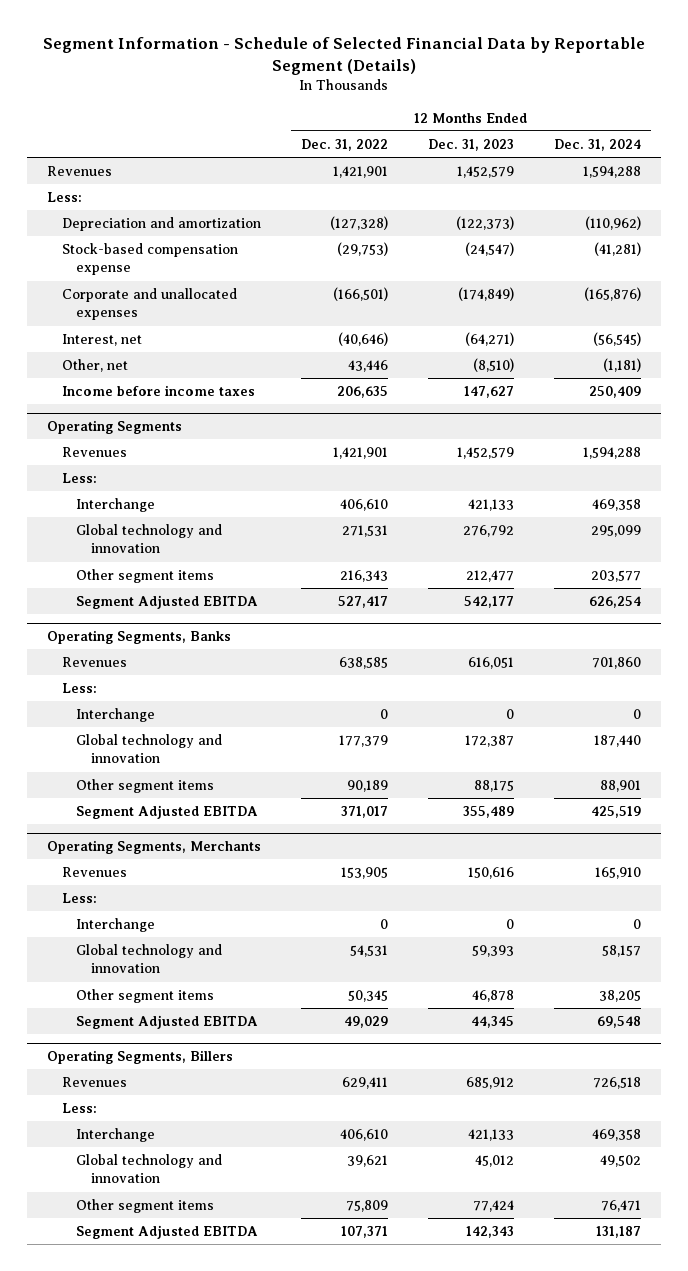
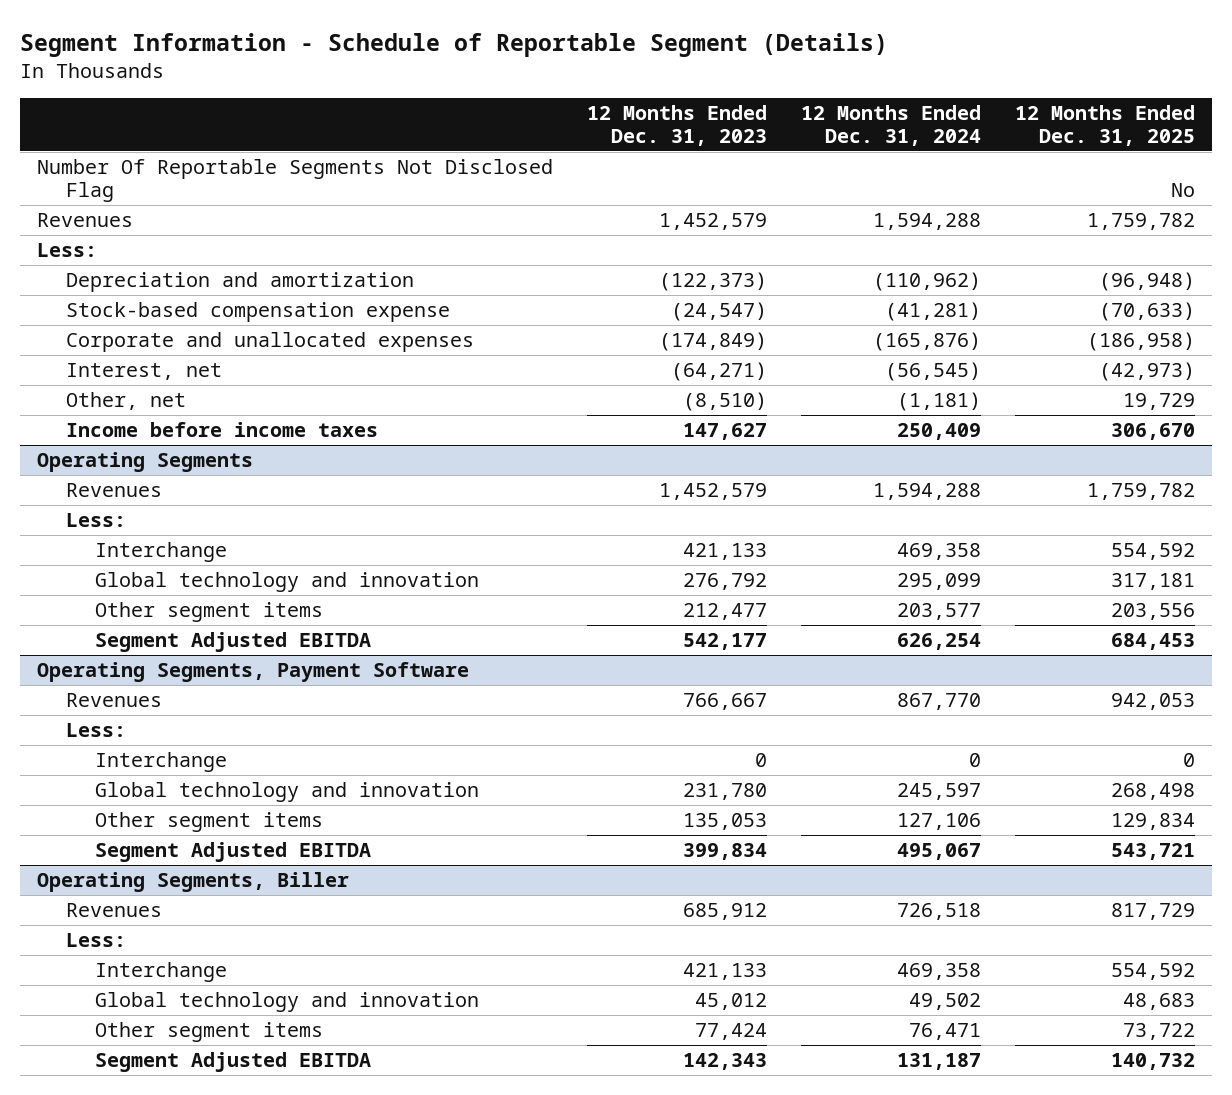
- Segment Information - Schedule of Selected Financial Data by Reportable Segment (Details)
+ Segment Information - Schedule of Reportable Segment (Details)
- | 12 Months Ended Dec. 31, 2022 | 12 Months Ended Dec. 31, 2023 | 12 Months Ended Dec. 31, 2024
+ | 12 Months Ended Dec. 31, 2023 | 12 Months Ended Dec. 31, 2024 | 12 Months Ended Dec. 31, 2025
+ Number Of Reportable Segments Not Disclosed Flag | | | No
- Operating Segments, Banks
- Revenues | 638,585 | 616,051 | 701,860
- Less:
- Interchange | 0 | 0 | 0
- Global technology and innovation | 177,379 | 172,387 | 187,440
- Other segment items | 90,189 | 88,175 | 88,901
- Segment Adjusted EBITDA | 371,017 | 355,489 | 425,519
- Operating Segments, Merchants
- Revenues | 153,905 | 150,616 | 165,910
+ Operating Segments, Payment Software
+ Revenues | 766,667 | 867,770 | 942,053
- Global technology and innovation | 54,531 | 59,393 | 58,157
- Other segment items | 50,345 | 46,878 | 38,205
- Segment Adjusted EBITDA | 49,029 | 44,345 | 69,548
- Operating Segments, Billers
+ Global technology and innovation | 231,780 | 245,597 | 268,498
+ Other segment items | 135,053 | 127,106 | 129,834
+ Segment Adjusted EBITDA | 399,834 | 495,067 | 543,721
+ Operating Segments, Biller

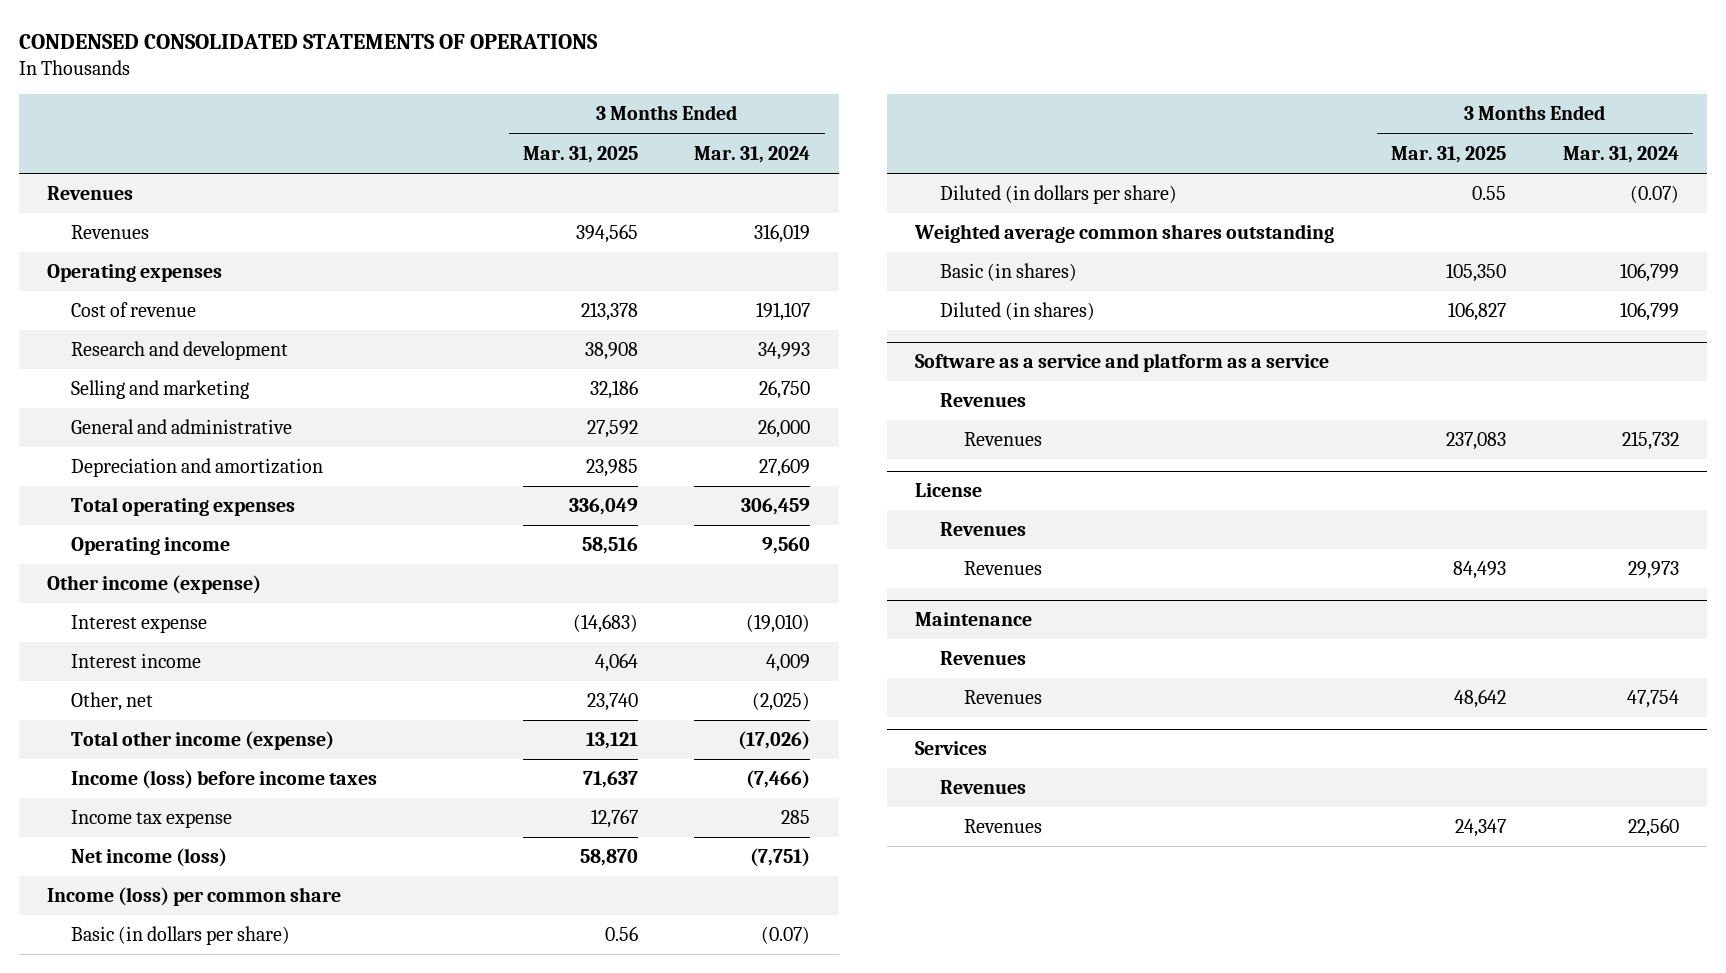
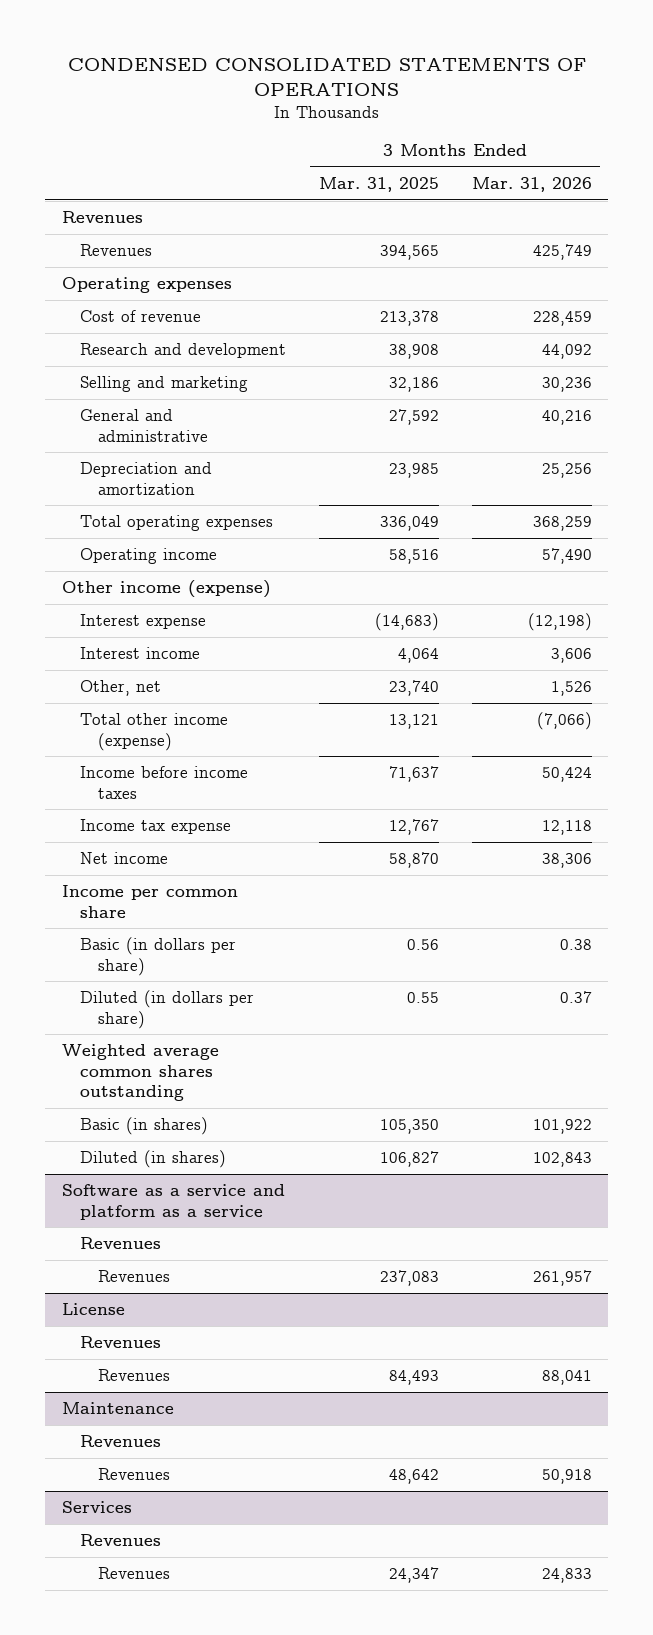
- | 3 Months Ended Mar. 31, 2025 | 3 Months Ended Mar. 31, 2024
+ | 3 Months Ended Mar. 31, 2025 | 3 Months Ended Mar. 31, 2026
- Income (loss) before income taxes | 71,637 | (7,466)
+ Income before income taxes | 71,637 | 50,424
- Net income (loss) | 58,870 | (7,751)
- Income (loss) per common share
+ Net income | 58,870 | 38,306
+ Income per common share

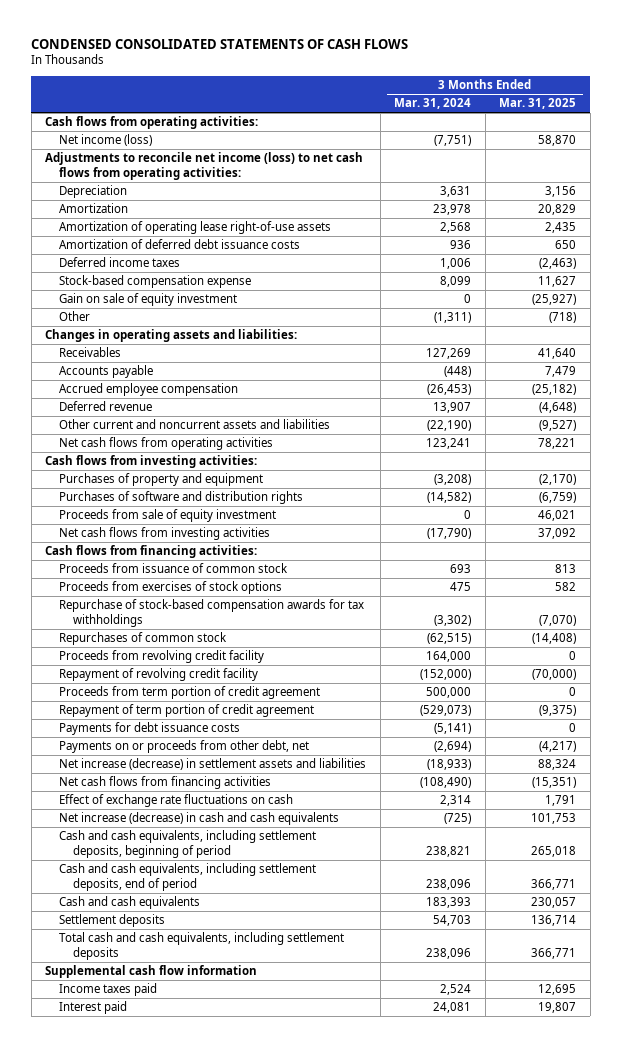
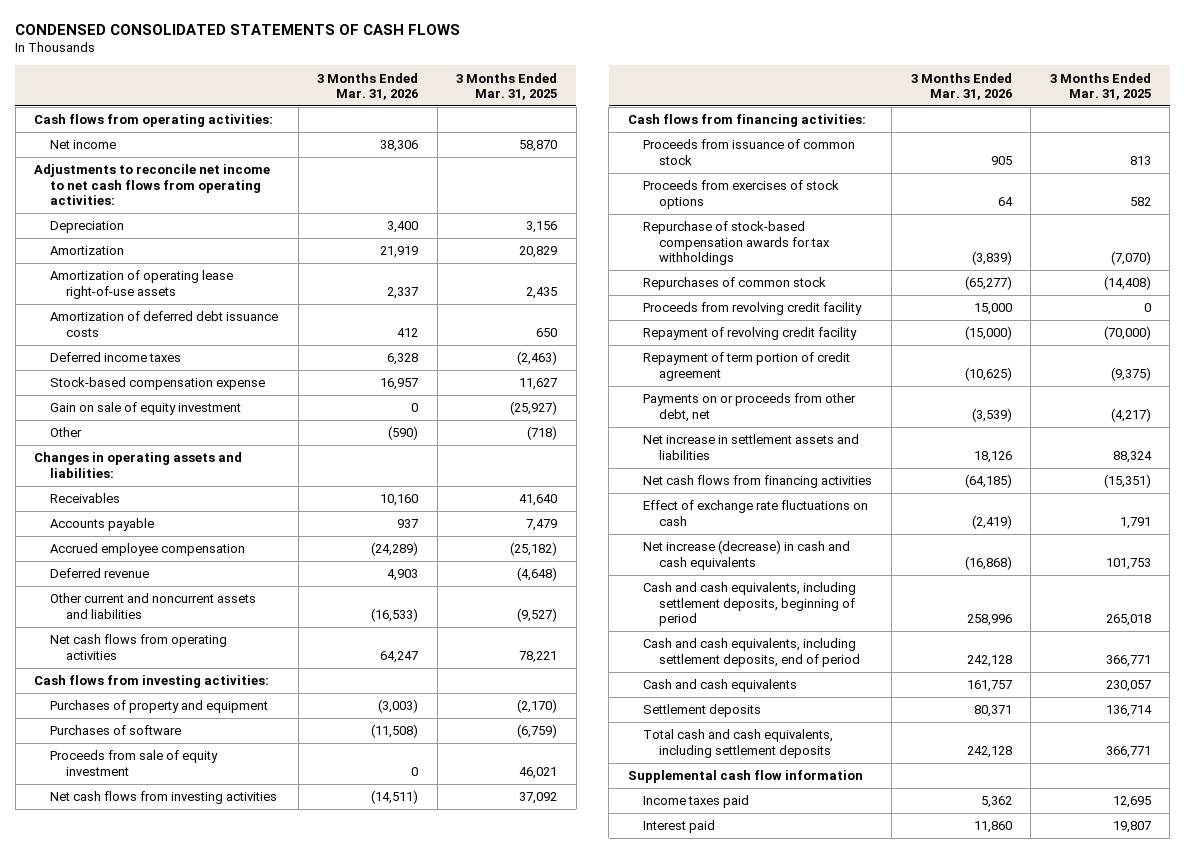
- | 3 Months Ended Mar. 31, 2024 | 3 Months Ended Mar. 31, 2025
+ | 3 Months Ended Mar. 31, 2026 | 3 Months Ended Mar. 31, 2025
- Net income (loss) | (7,751) | 58,870
- Adjustments to reconcile net income (loss) to net cash flows from operating activities:
+ Net income | 38,306 | 58,870
+ Adjustments to reconcile net income to net cash flows from operating activities:
- Purchases of software and distribution rights | (14,582) | (6,759)
+ Purchases of software | (11,508) | (6,759)
- Proceeds from term portion of credit agreement | 500,000 | 0
- Payments for debt issuance costs | (5,141) | 0
- Net increase (decrease) in settlement assets and liabilities | (18,933) | 88,324
+ Net increase in settlement assets and liabilities | 18,126 | 88,324

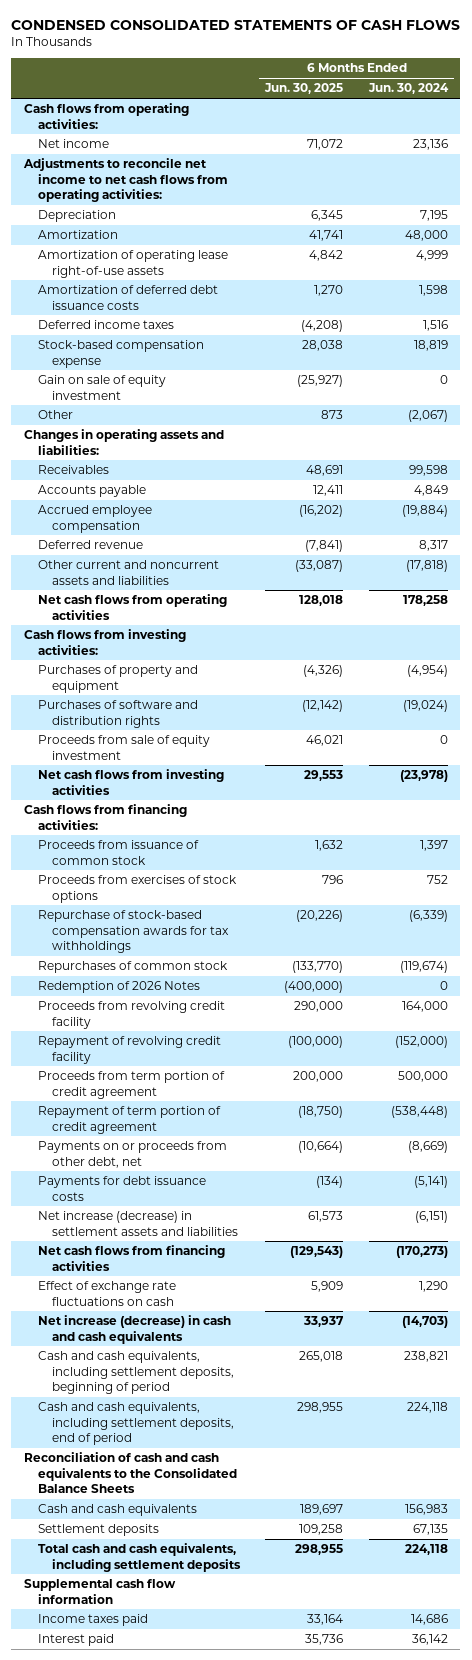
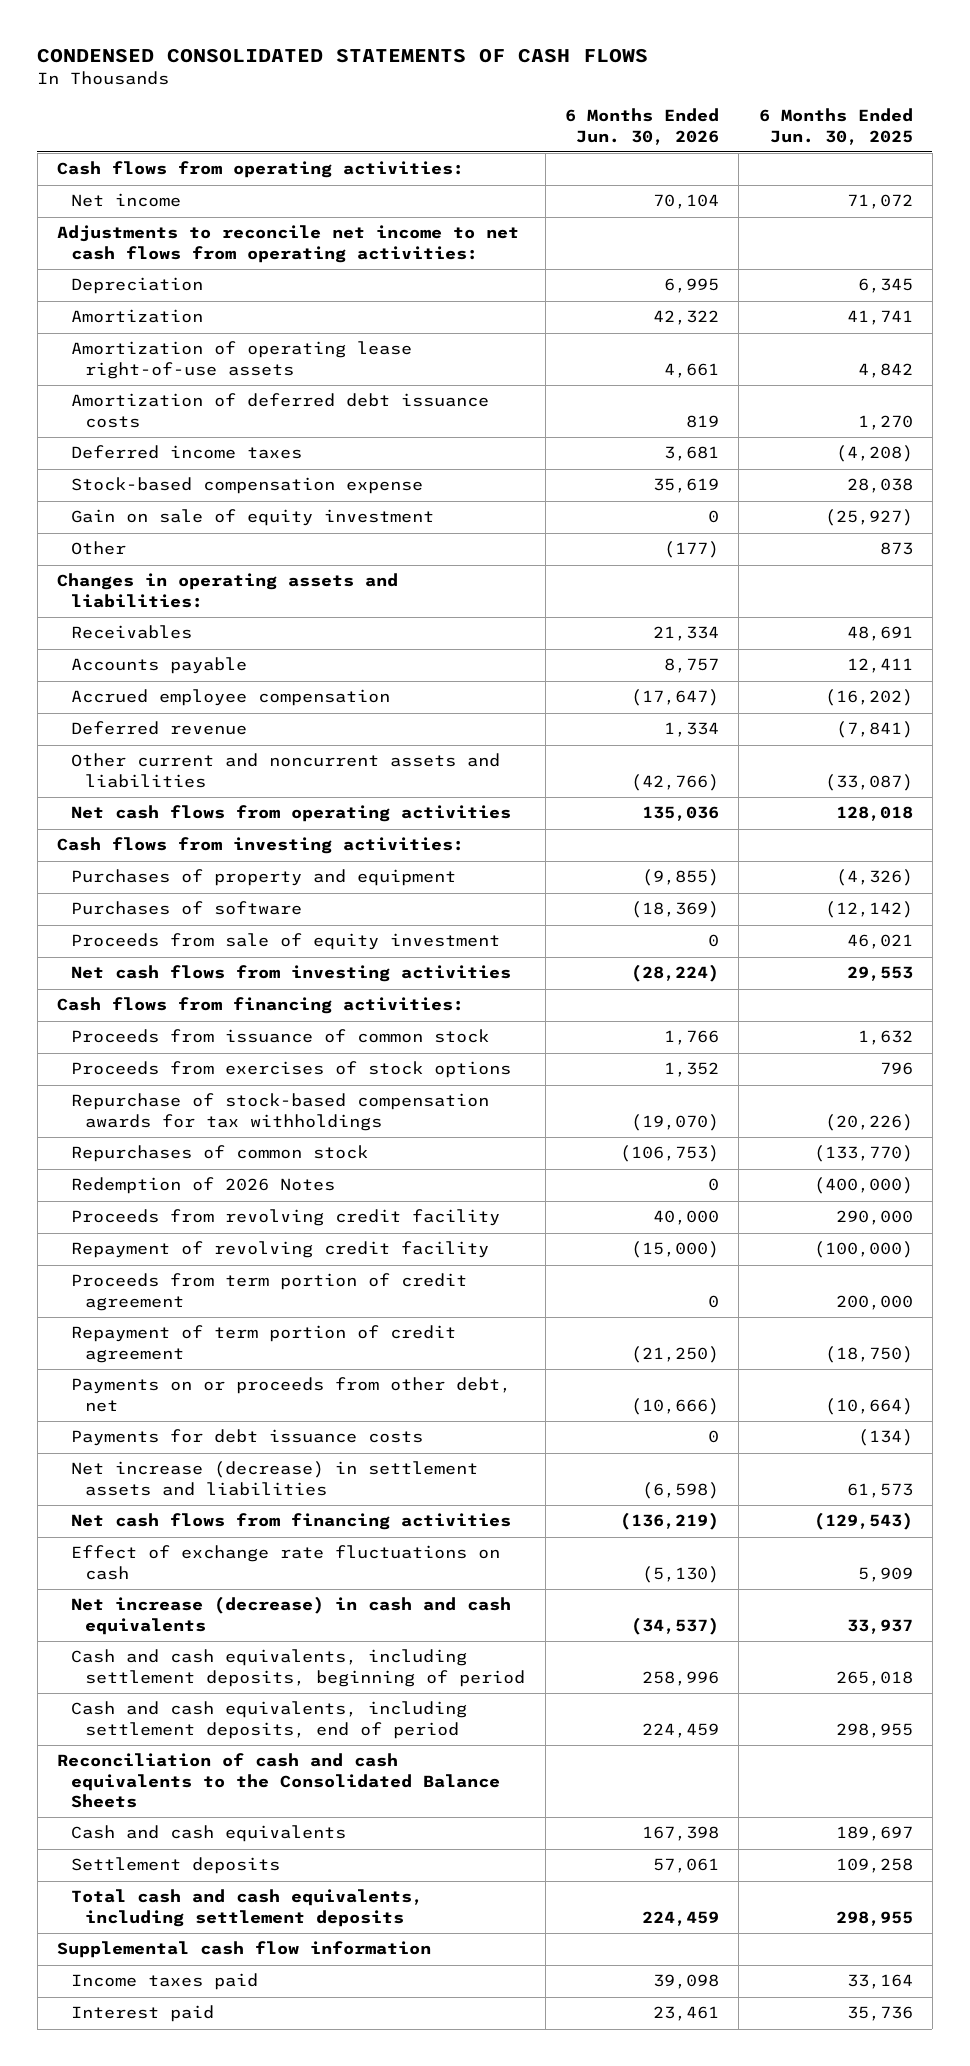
- | 6 Months Ended Jun. 30, 2025 | 6 Months Ended Jun. 30, 2024
+ | 6 Months Ended Jun. 30, 2026 | 6 Months Ended Jun. 30, 2025
- Purchases of software and distribution rights | (12,142) | (19,024)
+ Purchases of software | (18,369) | (12,142)

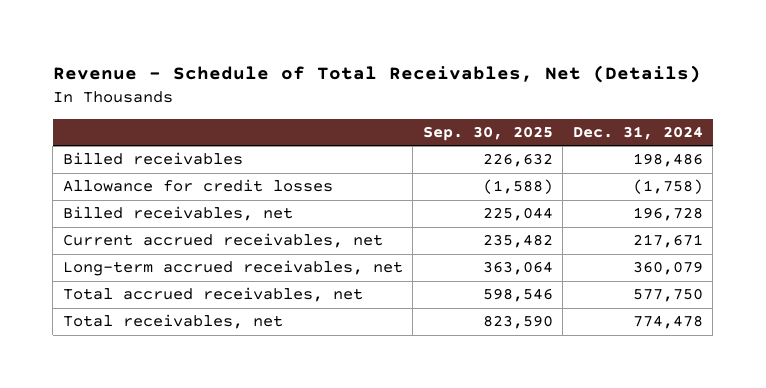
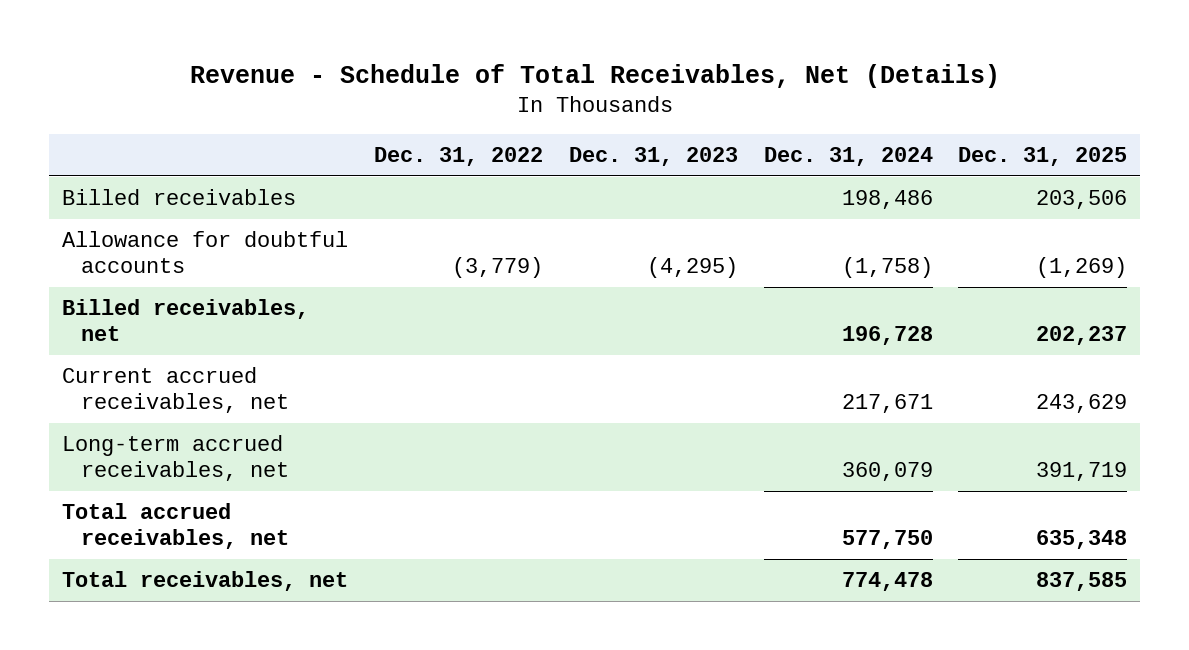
- | Sep. 30, 2025 | Dec. 31, 2024
+ | Dec. 31, 2022 | Dec. 31, 2023 | Dec. 31, 2024 | Dec. 31, 2025
- Allowance for credit losses | (1,588) | (1,758)
+ Allowance for doubtful accounts | (3,779) | (4,295) | (1,758) | (1,269)

